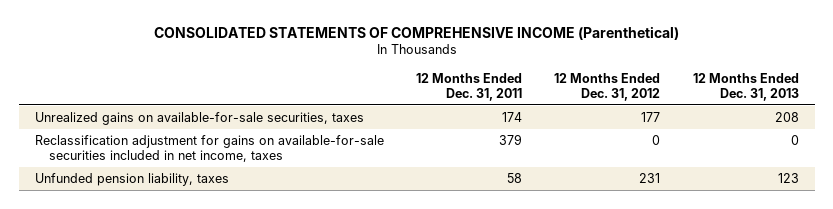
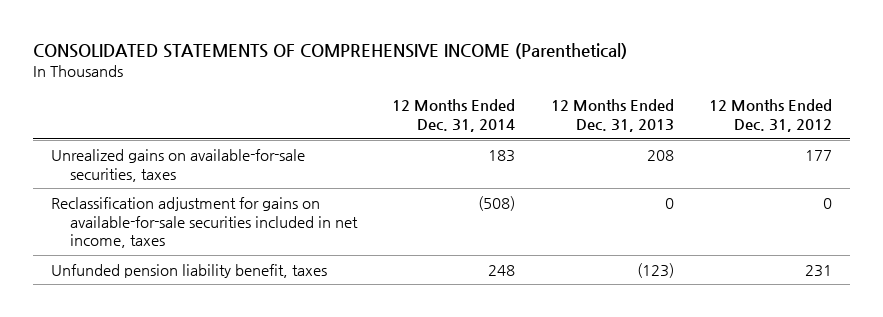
- | 12 Months Ended Dec. 31, 2011 | 12 Months Ended Dec. 31, 2012 | 12 Months Ended Dec. 31, 2013
+ | 12 Months Ended Dec. 31, 2014 | 12 Months Ended Dec. 31, 2013 | 12 Months Ended Dec. 31, 2012
- Unfunded pension liability, taxes | 58 | 231 | 123
+ Unfunded pension liability benefit, taxes | 248 | (123) | 231

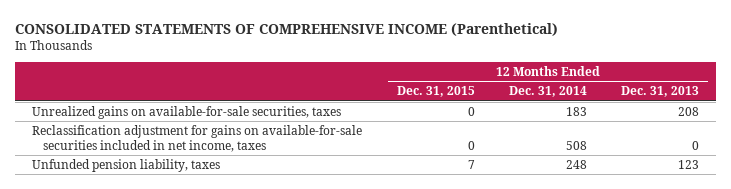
- | 12 Months Ended Dec. 31, 2014 | 12 Months Ended Dec. 31, 2013 | 12 Months Ended Dec. 31, 2012
+ | 12 Months Ended Dec. 31, 2015 | 12 Months Ended Dec. 31, 2014 | 12 Months Ended Dec. 31, 2013
- Reclassification adjustment for gains on available-for-sale securities included in net income, taxes | (508) | 0 | 0
- Unfunded pension liability benefit, taxes | 248 | (123) | 231
+ Reclassification adjustment for gains on available-for-sale securities included in net income, taxes | 0 | 508 | 0
+ Unfunded pension liability, taxes | 7 | 248 | 123

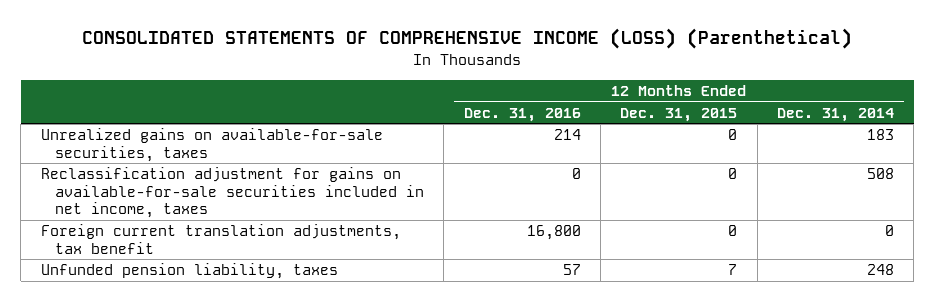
- CONSOLIDATED STATEMENTS OF COMPREHENSIVE INCOME (Parenthetical)
+ CONSOLIDATED STATEMENTS OF COMPREHENSIVE INCOME (LOSS) (Parenthetical)
- | 12 Months Ended Dec. 31, 2015 | 12 Months Ended Dec. 31, 2014 | 12 Months Ended Dec. 31, 2013
+ | 12 Months Ended Dec. 31, 2016 | 12 Months Ended Dec. 31, 2015 | 12 Months Ended Dec. 31, 2014
+ Foreign current translation adjustments, tax benefit | 16,800 | 0 | 0

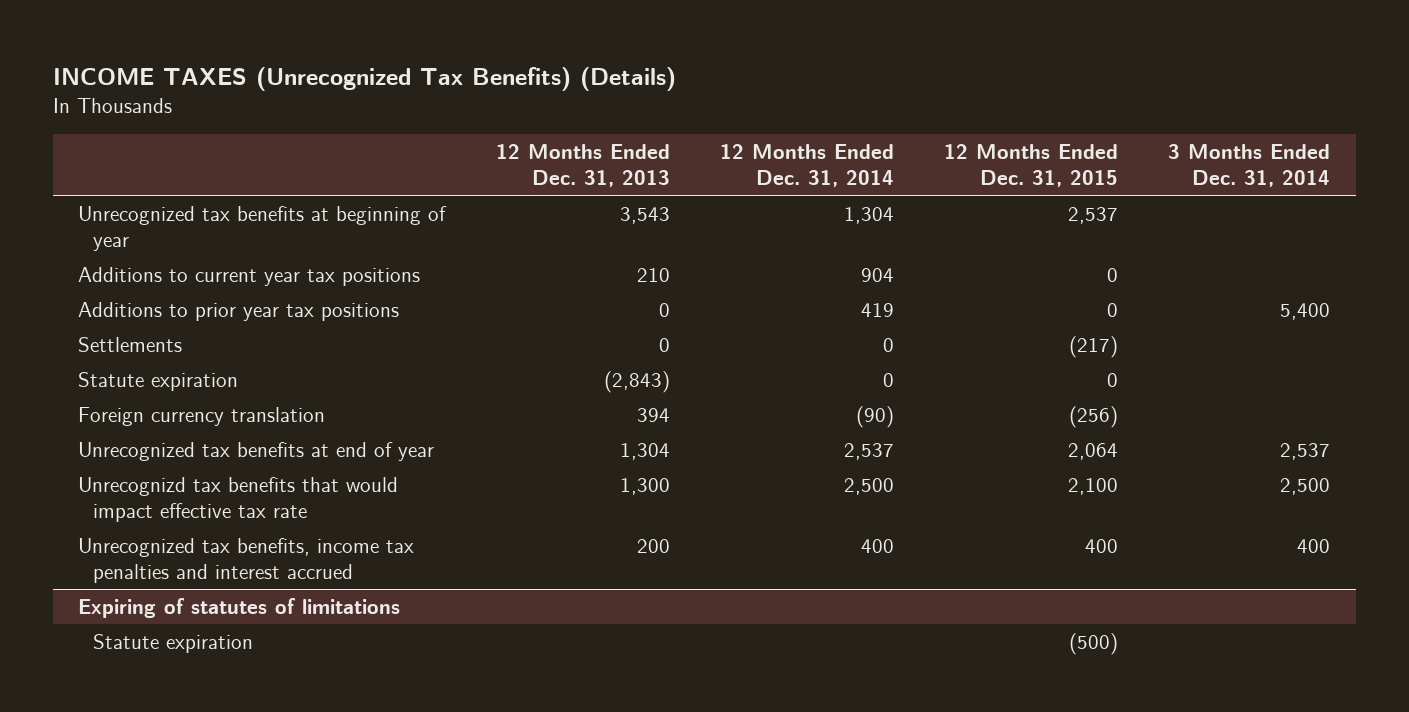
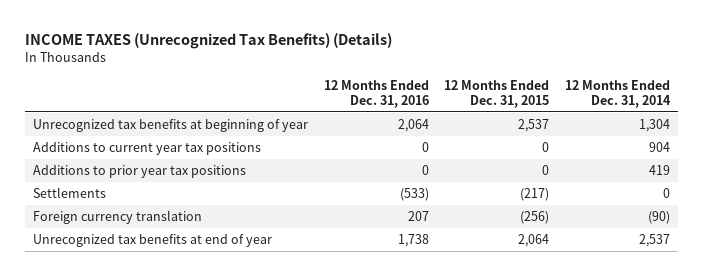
- | 12 Months Ended Dec. 31, 2013 | 12 Months Ended Dec. 31, 2014 | 12 Months Ended Dec. 31, 2015 | 3 Months Ended Dec. 31, 2014
+ | 12 Months Ended Dec. 31, 2016 | 12 Months Ended Dec. 31, 2015 | 12 Months Ended Dec. 31, 2014
- Statute expiration | (2,843) | 0 | 0 |
- Unrecognizd tax benefits that would impact effective tax rate | 1,300 | 2,500 | 2,100 | 2,500
- Unrecognized tax benefits, income tax penalties and interest accrued | 200 | 400 | 400 | 400
- Expiring of statutes of limitations
- Statute expiration | | | (500) |

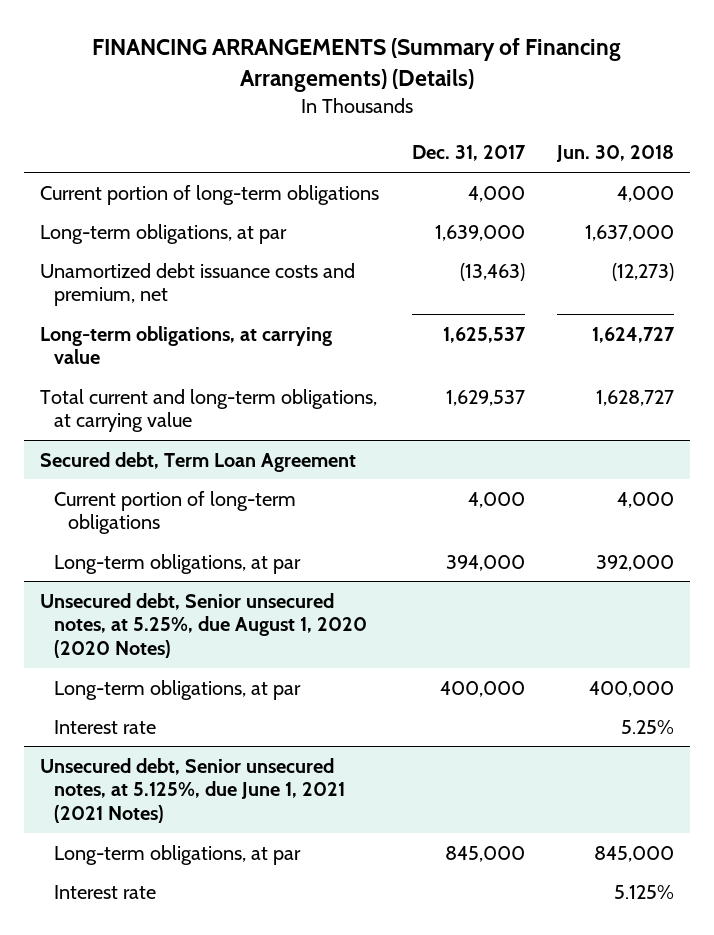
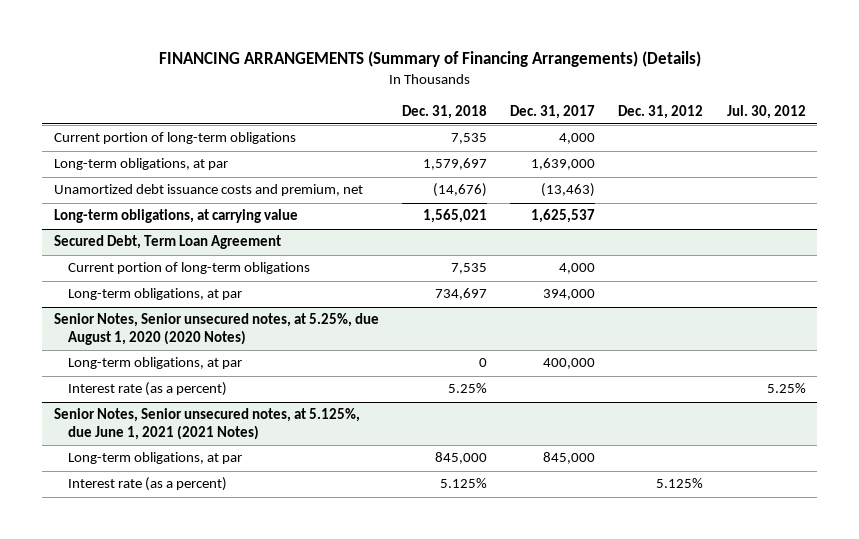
- | Dec. 31, 2017 | Jun. 30, 2018
+ | Dec. 31, 2018 | Dec. 31, 2017 | Dec. 31, 2012 | Jul. 30, 2012
- Total current and long-term obligations, at carrying value | 1,629,537 | 1,628,727
- Secured debt, Term Loan Agreement
+ Secured Debt, Term Loan Agreement
- Unsecured debt, Senior unsecured notes, at 5.25%, due August 1, 2020 (2020 Notes)
+ Senior Notes, Senior unsecured notes, at 5.25%, due August 1, 2020 (2020 Notes)
- Interest rate | | 5.25%
- Unsecured debt, Senior unsecured notes, at 5.125%, due June 1, 2021 (2021 Notes)
+ Interest rate (as a percent) | 5.25% | | | 5.25%
+ Senior Notes, Senior unsecured notes, at 5.125%, due June 1, 2021 (2021 Notes)
- Interest rate | | 5.125%
+ Interest rate (as a percent) | 5.125% | | 5.125% |

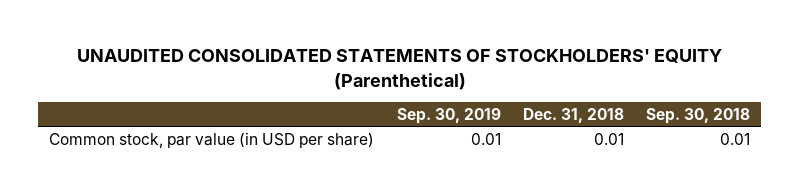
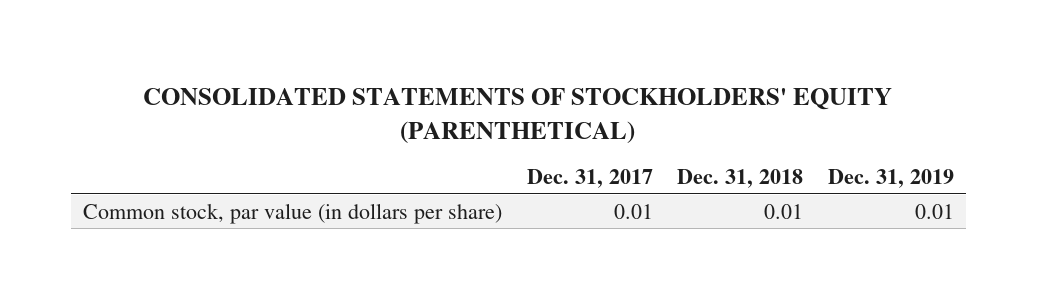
- UNAUDITED CONSOLIDATED STATEMENTS OF STOCKHOLDERS' EQUITY (Parenthetical)
+ CONSOLIDATED STATEMENTS OF STOCKHOLDERS' EQUITY (PARENTHETICAL)
- | Sep. 30, 2019 | Dec. 31, 2018 | Sep. 30, 2018
+ | Dec. 31, 2017 | Dec. 31, 2018 | Dec. 31, 2019
- Common stock, par value (in USD per share) | 0.01 | 0.01 | 0.01
+ Common stock, par value (in dollars per share) | 0.01 | 0.01 | 0.01

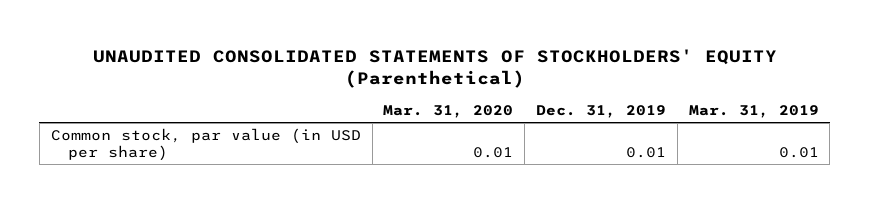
- CONSOLIDATED STATEMENTS OF STOCKHOLDERS' EQUITY (PARENTHETICAL)
+ UNAUDITED CONSOLIDATED STATEMENTS OF STOCKHOLDERS' EQUITY (Parenthetical)
- | Dec. 31, 2017 | Dec. 31, 2018 | Dec. 31, 2019
+ | Mar. 31, 2020 | Dec. 31, 2019 | Mar. 31, 2019
- Common stock, par value (in dollars per share) | 0.01 | 0.01 | 0.01
+ Common stock, par value (in USD per share) | 0.01 | 0.01 | 0.01

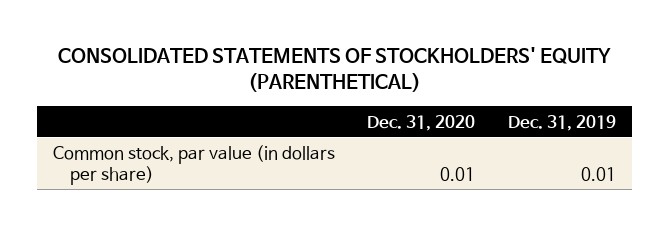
- UNAUDITED CONSOLIDATED STATEMENTS OF STOCKHOLDERS' EQUITY (Parenthetical)
+ CONSOLIDATED STATEMENTS OF STOCKHOLDERS' EQUITY (PARENTHETICAL)
- | Mar. 31, 2020 | Dec. 31, 2019 | Mar. 31, 2019
+ | Dec. 31, 2020 | Dec. 31, 2019
- Common stock, par value (in USD per share) | 0.01 | 0.01 | 0.01
+ Common stock, par value (in dollars per share) | 0.01 | 0.01

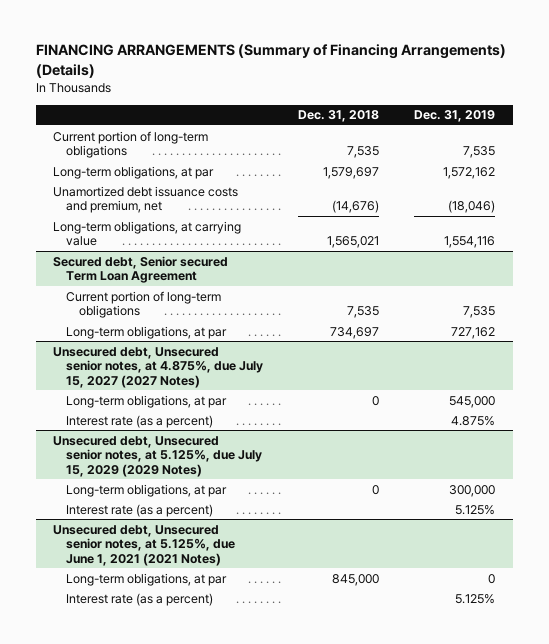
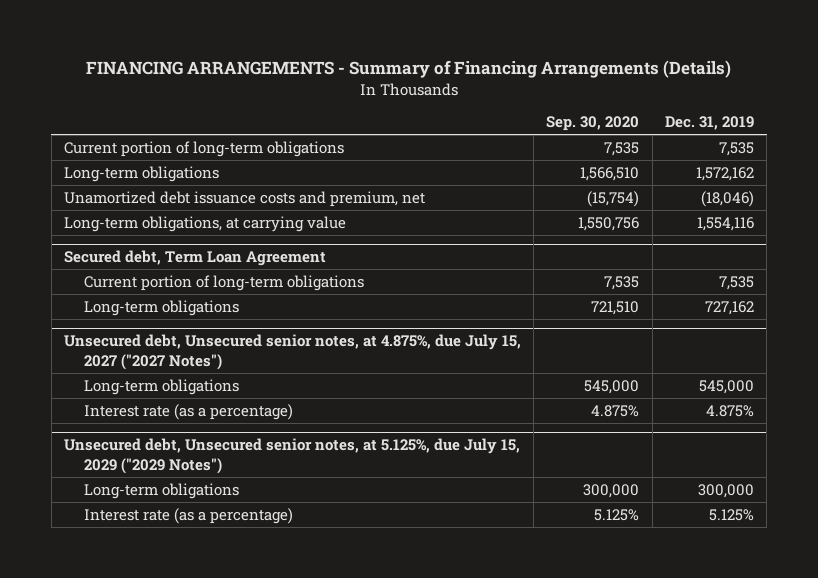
- FINANCING ARRANGEMENTS (Summary of Financing Arrangements) (Details)
+ FINANCING ARRANGEMENTS - Summary of Financing Arrangements (Details)
- | Dec. 31, 2018 | Dec. 31, 2019
+ | Sep. 30, 2020 | Dec. 31, 2019
- Long-term obligations, at par | 1,579,697 | 1,572,162
+ Long-term obligations | 1,566,510 | 1,572,162
- Secured debt, Senior secured Term Loan Agreement
+ Secured debt, Term Loan Agreement
- Long-term obligations, at par | 734,697 | 727,162
- Unsecured debt, Unsecured senior notes, at 4.875%, due July 15, 2027 (2027 Notes)
- Long-term obligations, at par | 0 | 545,000
- Interest rate (as a percent) | | 4.875%
- Unsecured debt, Unsecured senior notes, at 5.125%, due July 15, 2029 (2029 Notes)
- Long-term obligations, at par | 0 | 300,000
- Interest rate (as a percent) | | 5.125%
- Unsecured debt, Unsecured senior notes, at 5.125%, due June 1, 2021 (2021 Notes)
- Long-term obligations, at par | 845,000 | 0
- Interest rate (as a percent) | | 5.125%
+ Long-term obligations | 721,510 | 727,162
+ Unsecured debt, Unsecured senior notes, at 4.875%, due July 15, 2027 ("2027 Notes")
+ Long-term obligations | 545,000 | 545,000
+ Interest rate (as a percentage) | 4.875% | 4.875%
+ Unsecured debt, Unsecured senior notes, at 5.125%, due July 15, 2029 ("2029 Notes")
+ Long-term obligations | 300,000 | 300,000
+ Interest rate (as a percentage) | 5.125% | 5.125%

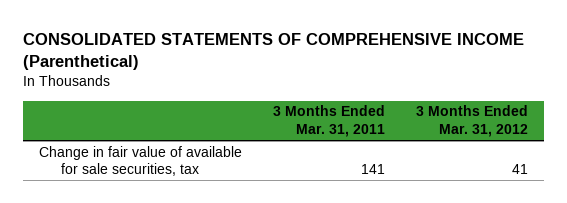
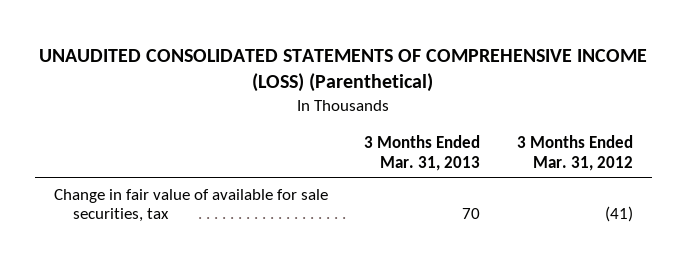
- CONSOLIDATED STATEMENTS OF COMPREHENSIVE INCOME (Parenthetical)
+ UNAUDITED CONSOLIDATED STATEMENTS OF COMPREHENSIVE INCOME (LOSS) (Parenthetical)
- | 3 Months Ended Mar. 31, 2011 | 3 Months Ended Mar. 31, 2012
+ | 3 Months Ended Mar. 31, 2013 | 3 Months Ended Mar. 31, 2012
- Change in fair value of available for sale securities, tax | 141 | 41
+ Change in fair value of available for sale securities, tax | 70 | (41)

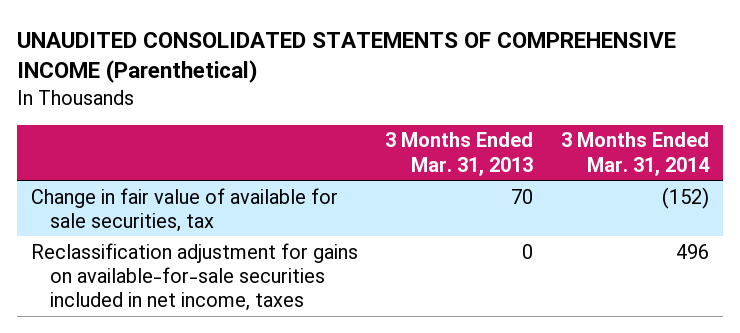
- UNAUDITED CONSOLIDATED STATEMENTS OF COMPREHENSIVE INCOME (LOSS) (Parenthetical)
+ UNAUDITED CONSOLIDATED STATEMENTS OF COMPREHENSIVE INCOME (Parenthetical)
- | 3 Months Ended Mar. 31, 2013 | 3 Months Ended Mar. 31, 2012
+ | 3 Months Ended Mar. 31, 2013 | 3 Months Ended Mar. 31, 2014
+ Reclassification adjustment for gains on available-for-sale securities included in net income, taxes | 0 | 496

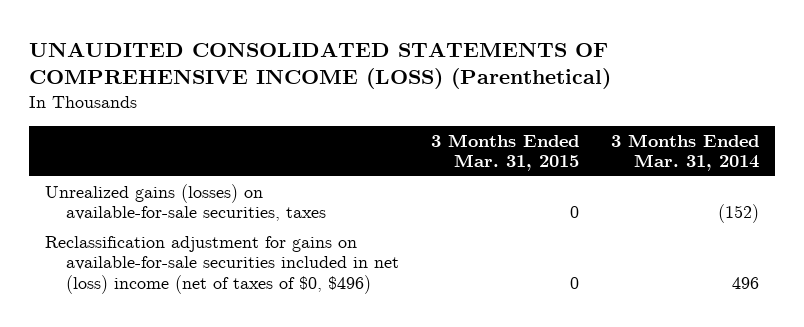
- UNAUDITED CONSOLIDATED STATEMENTS OF COMPREHENSIVE INCOME (Parenthetical)
+ UNAUDITED CONSOLIDATED STATEMENTS OF COMPREHENSIVE INCOME (LOSS) (Parenthetical)
- | 3 Months Ended Mar. 31, 2013 | 3 Months Ended Mar. 31, 2014
+ | 3 Months Ended Mar. 31, 2015 | 3 Months Ended Mar. 31, 2014
- Change in fair value of available for sale securities, tax | 70 | (152)
- Reclassification adjustment for gains on available-for-sale securities included in net income, taxes | 0 | 496
+ Unrealized gains (losses) on available-for-sale securities, taxes | 0 | (152)
+ Reclassification adjustment for gains on available-for-sale securities included in net (loss) income (net of taxes of $0, $496) | 0 | 496

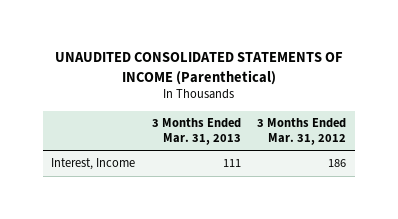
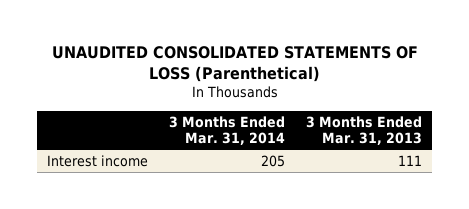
- UNAUDITED CONSOLIDATED STATEMENTS OF INCOME (Parenthetical)
+ UNAUDITED CONSOLIDATED STATEMENTS OF LOSS (Parenthetical)
- | 3 Months Ended Mar. 31, 2013 | 3 Months Ended Mar. 31, 2012
+ | 3 Months Ended Mar. 31, 2014 | 3 Months Ended Mar. 31, 2013
- Interest, Income | 111 | 186
+ Interest income | 205 | 111

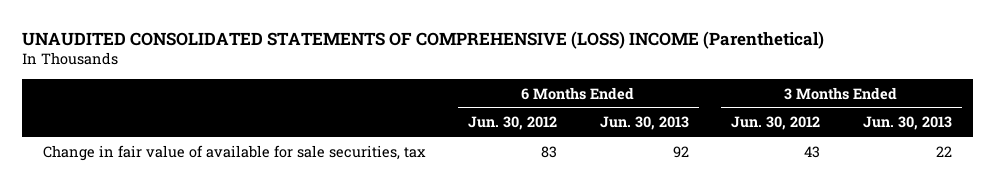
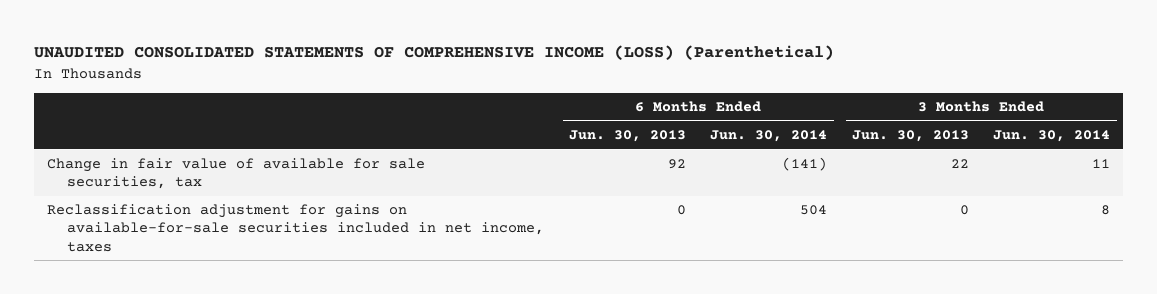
- UNAUDITED CONSOLIDATED STATEMENTS OF COMPREHENSIVE (LOSS) INCOME (Parenthetical)
+ UNAUDITED CONSOLIDATED STATEMENTS OF COMPREHENSIVE INCOME (LOSS) (Parenthetical)
- | 6 Months Ended Jun. 30, 2012 | 6 Months Ended Jun. 30, 2013 | 3 Months Ended Jun. 30, 2012 | 3 Months Ended Jun. 30, 2013
+ | 6 Months Ended Jun. 30, 2013 | 6 Months Ended Jun. 30, 2014 | 3 Months Ended Jun. 30, 2013 | 3 Months Ended Jun. 30, 2014
+ Reclassification adjustment for gains on available-for-sale securities included in net income, taxes | 0 | 504 | 0 | 8

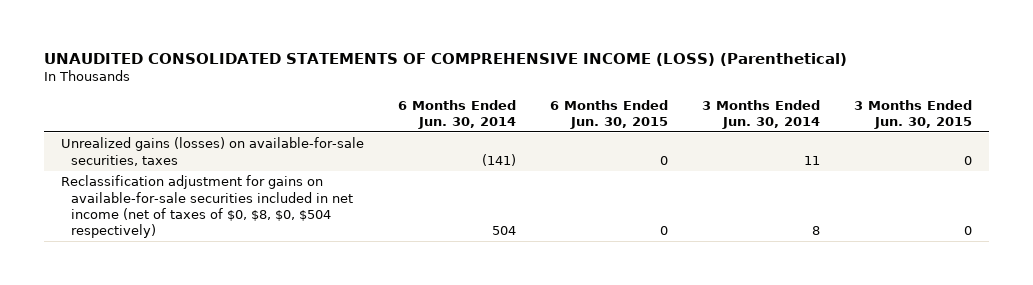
- | 6 Months Ended Jun. 30, 2013 | 6 Months Ended Jun. 30, 2014 | 3 Months Ended Jun. 30, 2013 | 3 Months Ended Jun. 30, 2014
+ | 6 Months Ended Jun. 30, 2014 | 6 Months Ended Jun. 30, 2015 | 3 Months Ended Jun. 30, 2014 | 3 Months Ended Jun. 30, 2015
- Change in fair value of available for sale securities, tax | 92 | (141) | 22 | 11
- Reclassification adjustment for gains on available-for-sale securities included in net income, taxes | 0 | 504 | 0 | 8
+ Unrealized gains (losses) on available-for-sale securities, taxes | (141) | 0 | 11 | 0
+ Reclassification adjustment for gains on available-for-sale securities included in net income (net of taxes of $0, $8, $0, $504 respectively) | 504 | 0 | 8 | 0

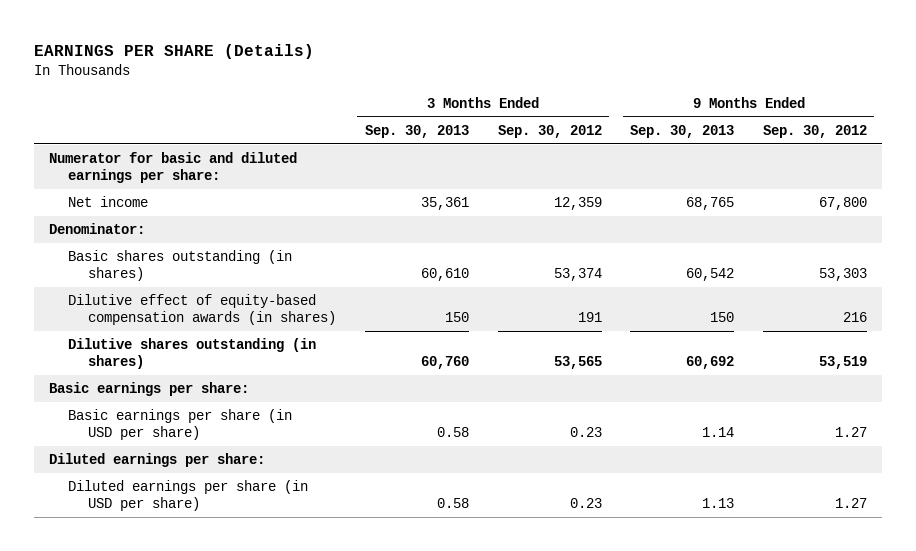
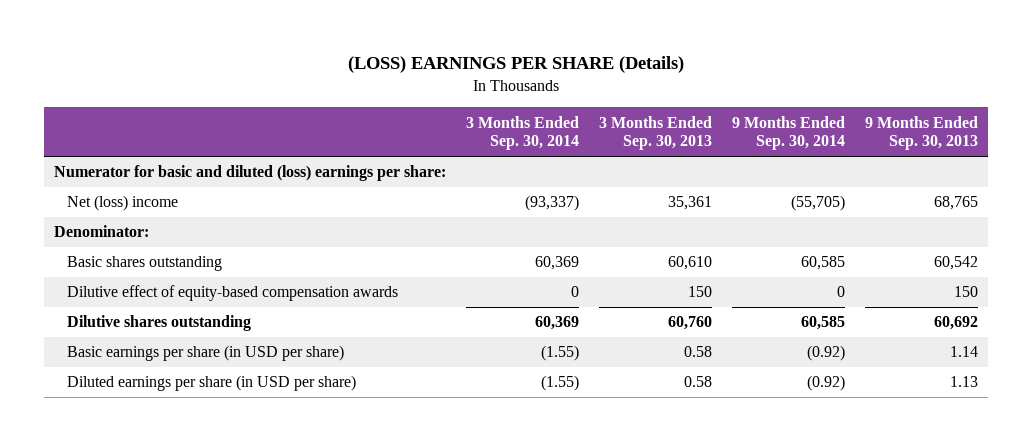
- EARNINGS PER SHARE (Details)
+ (LOSS) EARNINGS PER SHARE (Details)
- | 3 Months Ended Sep. 30, 2013 | 3 Months Ended Sep. 30, 2012 | 9 Months Ended Sep. 30, 2013 | 9 Months Ended Sep. 30, 2012
+ | 3 Months Ended Sep. 30, 2014 | 3 Months Ended Sep. 30, 2013 | 9 Months Ended Sep. 30, 2014 | 9 Months Ended Sep. 30, 2013
- Numerator for basic and diluted earnings per share:
- Net income | 35,361 | 12,359 | 68,765 | 67,800
+ Numerator for basic and diluted (loss) earnings per share:
+ Net (loss) income | (93,337) | 35,361 | (55,705) | 68,765
- Basic shares outstanding (in shares) | 60,610 | 53,374 | 60,542 | 53,303
- Dilutive effect of equity-based compensation awards (in shares) | 150 | 191 | 150 | 216
- Dilutive shares outstanding (in shares) | 60,760 | 53,565 | 60,692 | 53,519
- Basic earnings per share:
+ Basic shares outstanding | 60,369 | 60,610 | 60,585 | 60,542
+ Dilutive effect of equity-based compensation awards | 0 | 150 | 0 | 150
+ Dilutive shares outstanding | 60,369 | 60,760 | 60,585 | 60,692
- Diluted earnings per share:

